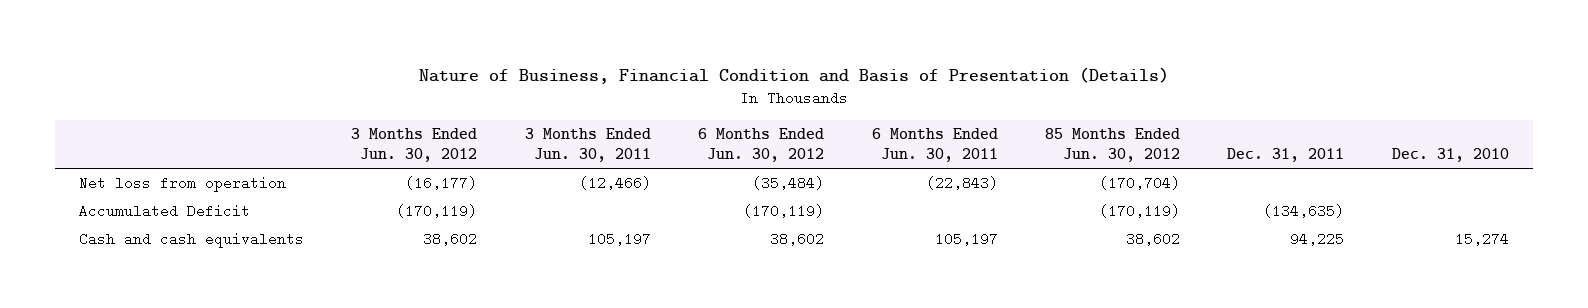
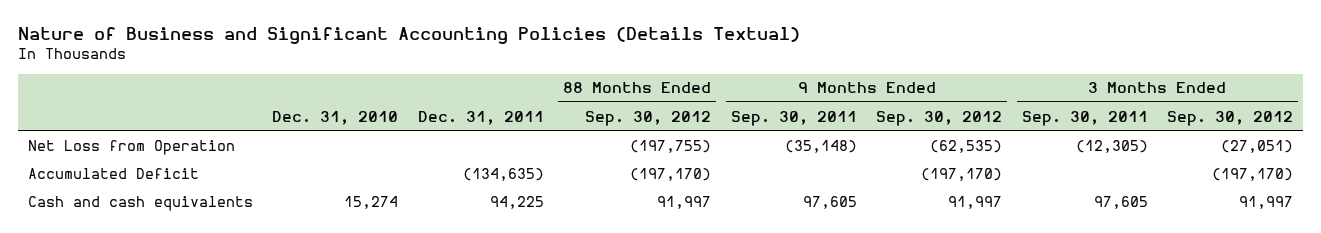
- Nature of Business, Financial Condition and Basis of Presentation (Details)
+ Nature of Business and Significant Accounting Policies (Details Textual)
- | 3 Months Ended Jun. 30, 2012 | 3 Months Ended Jun. 30, 2011 | 6 Months Ended Jun. 30, 2012 | 6 Months Ended Jun. 30, 2011 | 85 Months Ended Jun. 30, 2012 | Dec. 31, 2011 | Dec. 31, 2010
+ | Dec. 31, 2010 | Dec. 31, 2011 | 88 Months Ended Sep. 30, 2012 | 9 Months Ended Sep. 30, 2011 | 9 Months Ended Sep. 30, 2012 | 3 Months Ended Sep. 30, 2011 | 3 Months Ended Sep. 30, 2012
- Net loss from operation | (16,177) | (12,466) | (35,484) | (22,843) | (170,704) | |
+ Net Loss from Operation | | | (197,755) | (35,148) | (62,535) | (12,305) | (27,051)

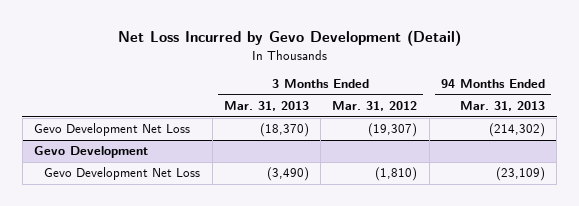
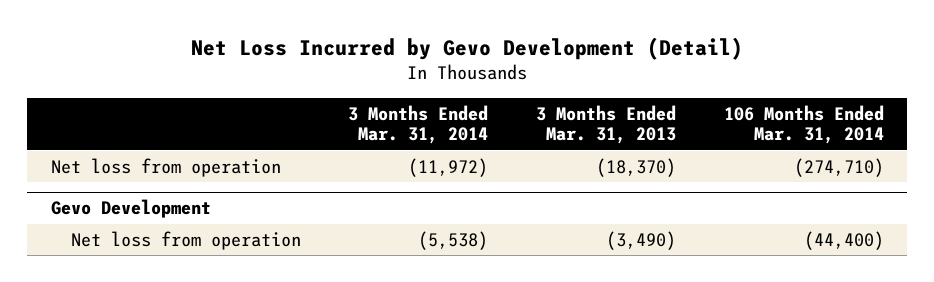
- | 3 Months Ended Mar. 31, 2013 | 3 Months Ended Mar. 31, 2012 | 94 Months Ended Mar. 31, 2013
+ | 3 Months Ended Mar. 31, 2014 | 3 Months Ended Mar. 31, 2013 | 106 Months Ended Mar. 31, 2014
- Gevo Development Net Loss | (18,370) | (19,307) | (214,302)
+ Net loss from operation | (11,972) | (18,370) | (274,710)
@ Gevo Development
- Gevo Development Net Loss | (3,490) | (1,810) | (23,109)
+ Net loss from operation | (5,538) | (3,490) | (44,400)

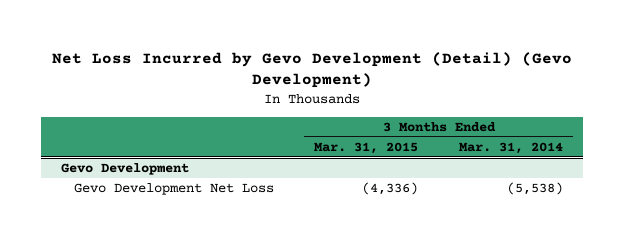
- Net Loss Incurred by Gevo Development (Detail)
+ Net Loss Incurred by Gevo Development (Detail) (Gevo Development)
- | 3 Months Ended Mar. 31, 2014 | 3 Months Ended Mar. 31, 2013 | 106 Months Ended Mar. 31, 2014
+ | 3 Months Ended Mar. 31, 2015 | 3 Months Ended Mar. 31, 2014
- Net loss from operation | (11,972) | (18,370) | (274,710)
@ Gevo Development
- Net loss from operation | (5,538) | (3,490) | (44,400)
+ Gevo Development Net Loss | (4,336) | (5,538)

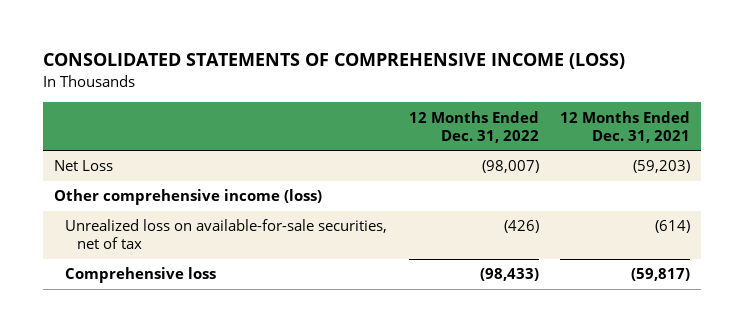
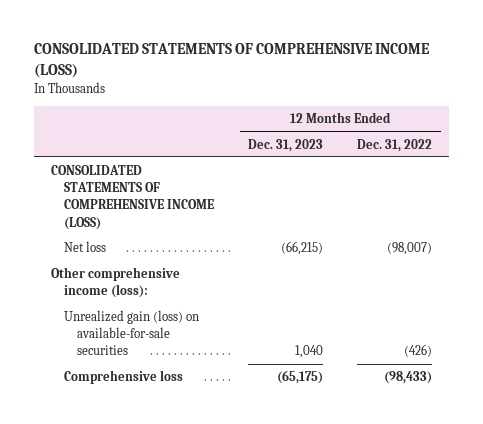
- | 12 Months Ended Dec. 31, 2022 | 12 Months Ended Dec. 31, 2021
+ | 12 Months Ended Dec. 31, 2023 | 12 Months Ended Dec. 31, 2022
- Net Loss | (98,007) | (59,203)
- Other comprehensive income (loss)
- Unrealized loss on available-for-sale securities, net of tax | (426) | (614)
+ CONSOLIDATED STATEMENTS OF COMPREHENSIVE INCOME (LOSS)
+ Net loss | (66,215) | (98,007)
+ Other comprehensive income (loss):
+ Unrealized gain (loss) on available-for-sale securities | 1,040 | (426)

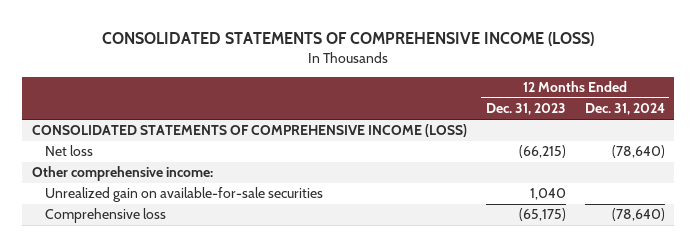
- | 12 Months Ended Dec. 31, 2023 | 12 Months Ended Dec. 31, 2022
+ | 12 Months Ended Dec. 31, 2023 | 12 Months Ended Dec. 31, 2024
- Other comprehensive income (loss):
- Unrealized gain (loss) on available-for-sale securities | 1,040 | (426)
+ Other comprehensive income:
+ Unrealized gain on available-for-sale securities | 1,040 |

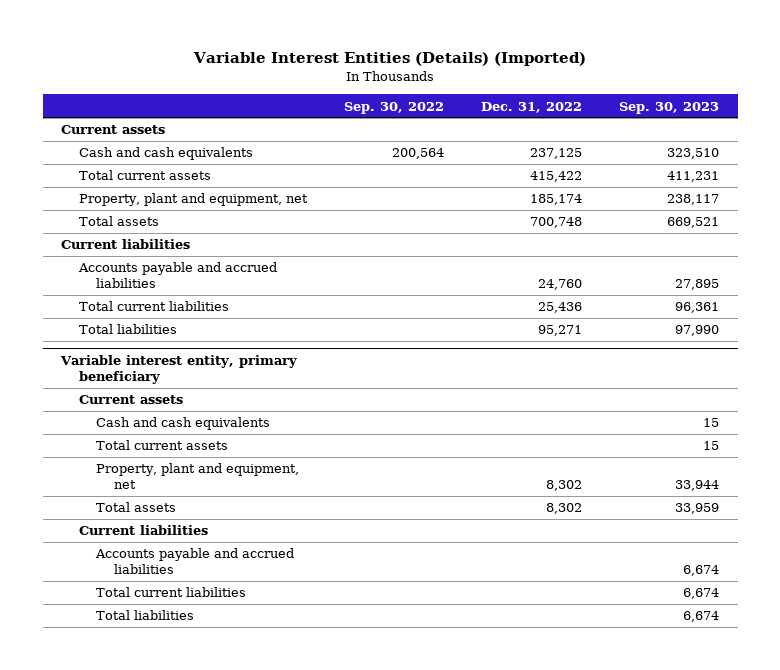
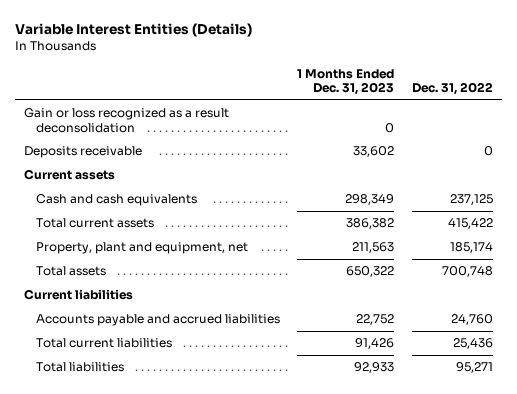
- Variable Interest Entities (Details) (Imported)
+ Variable Interest Entities (Details)
- | Sep. 30, 2022 | Dec. 31, 2022 | Sep. 30, 2023
+ | 1 Months Ended Dec. 31, 2023 | Dec. 31, 2022
+ Gain or loss recognized as a result deconsolidation | 0 |
+ Deposits receivable | 33,602 | 0
- Variable interest entity, primary beneficiary
- Current assets
- Cash and cash equivalents | | | 15
- Total current assets | | | 15
- Property, plant and equipment, net | | 8,302 | 33,944
- Total assets | | 8,302 | 33,959
- Current liabilities
- Accounts payable and accrued liabilities | | | 6,674
- Total current liabilities | | | 6,674
- Total liabilities | | | 6,674

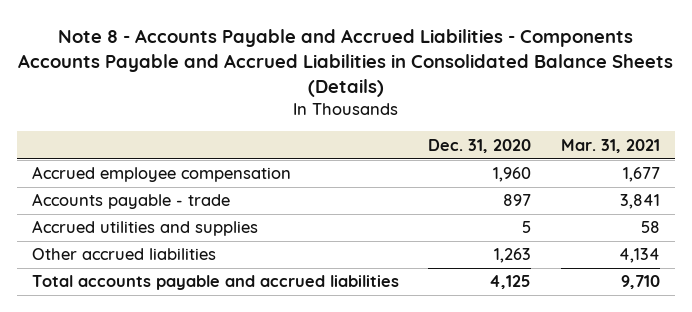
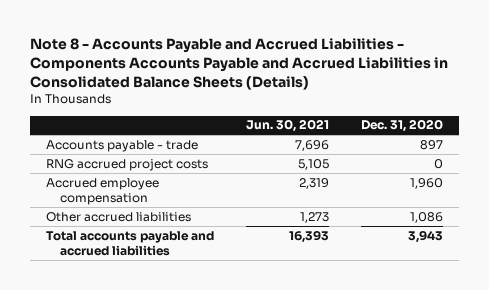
- | Dec. 31, 2020 | Mar. 31, 2021
+ | Jun. 30, 2021 | Dec. 31, 2020
- Accrued utilities and supplies | 5 | 58
- Other accrued liabilities | 1,263 | 4,134
- Total accounts payable and accrued liabilities | 4,125 | 9,710
+ RNG accrued project costs | 5,105 | 0
moved down: Accrued employee compensation | 2,319 | 1,960
+ Other accrued liabilities | 1,273 | 1,086
+ Total accounts payable and accrued liabilities | 16,393 | 3,943

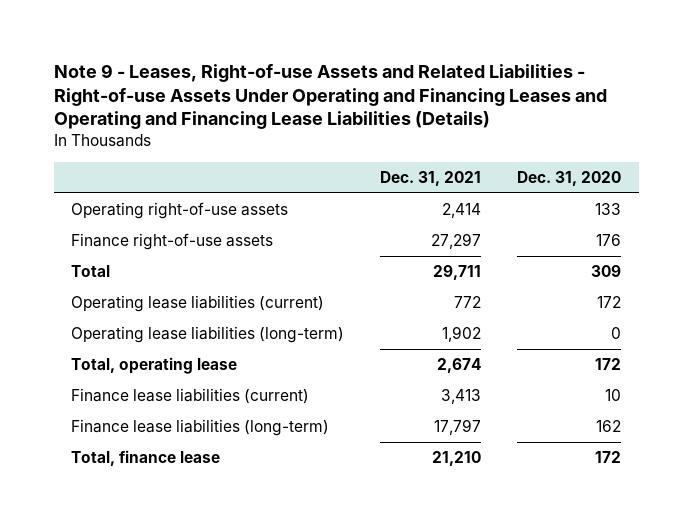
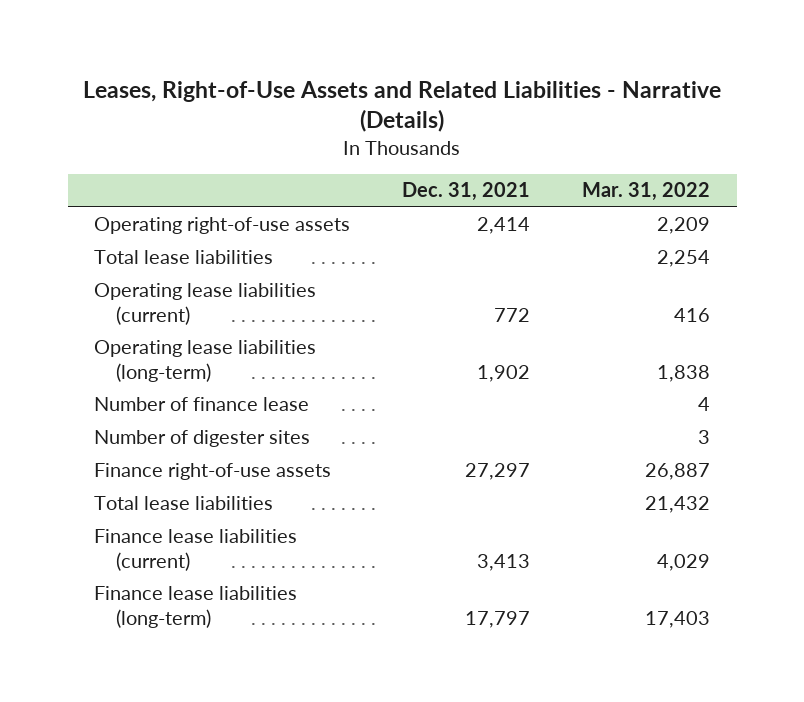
- Note 9 - Leases, Right-of-use Assets and Related Liabilities - Right-of-use Assets Under Operating and Financing Leases and Operating and Financing Lease Liabilities (Details)
+ Leases, Right-of-Use Assets and Related Liabilities - Narrative (Details)
- | Dec. 31, 2021 | Dec. 31, 2020
+ | Dec. 31, 2021 | Mar. 31, 2022
- Total | 29,711 | 309
+ Total lease liabilities | | 2,254
- Total, operating lease | 2,674 | 172
+ Number of finance lease | | 4
+ Number of digester sites | | 3
moved down: Finance right-of-use assets | 27,297 | 26,887
+ Total lease liabilities | | 21,432
- Total, finance lease | 21,210 | 172

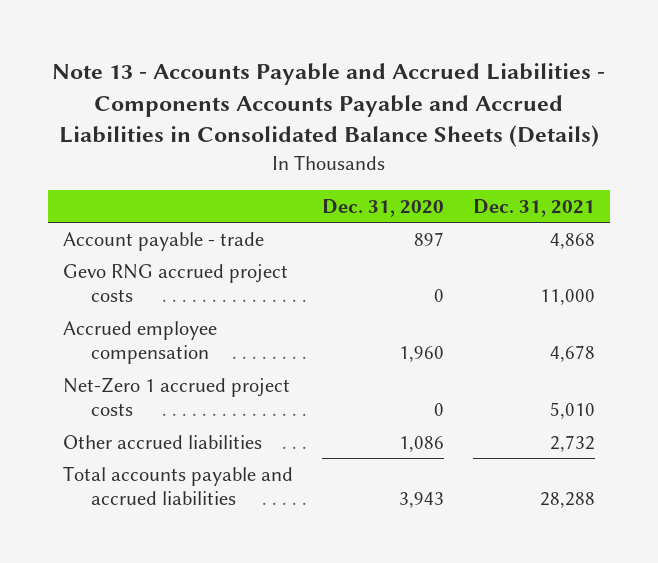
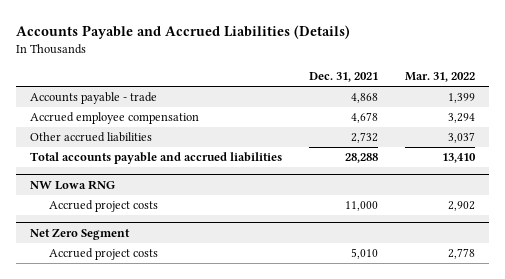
- Note 13 - Accounts Payable and Accrued Liabilities - Components Accounts Payable and Accrued Liabilities in Consolidated Balance Sheets (Details)
+ Accounts Payable and Accrued Liabilities (Details)
- | Dec. 31, 2020 | Dec. 31, 2021
+ | Dec. 31, 2021 | Mar. 31, 2022
- Account payable - trade | 897 | 4,868
- Gevo RNG accrued project costs | 0 | 11,000
+ Accounts payable - trade | 4,868 | 1,399
- Net-Zero 1 accrued project costs | 0 | 5,010
+ NW Lowa RNG
+ Accrued project costs | 11,000 | 2,902
+ Net Zero Segment
+ Accrued project costs | 5,010 | 2,778

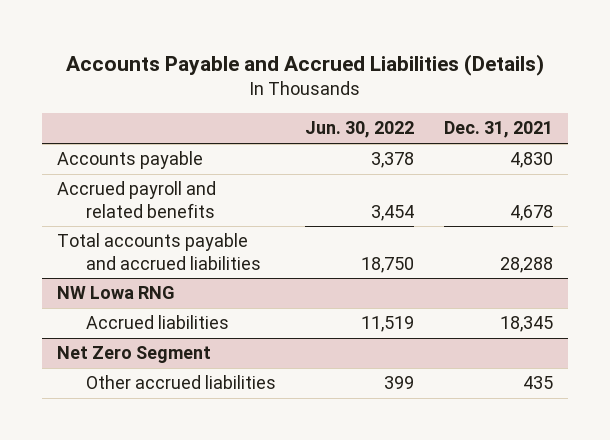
- | Dec. 31, 2021 | Mar. 31, 2022
+ | Jun. 30, 2022 | Dec. 31, 2021
- Accounts payable - trade | 4,868 | 1,399
- Accrued employee compensation | 4,678 | 3,294
- Other accrued liabilities | 2,732 | 3,037
+ Accounts payable | 3,378 | 4,830
+ Accrued payroll and related benefits | 3,454 | 4,678
@ NW Lowa RNG
- Accrued project costs | 11,000 | 2,902
+ Accrued liabilities | 11,519 | 18,345
@ Net Zero Segment
- Accrued project costs | 5,010 | 2,778
+ Other accrued liabilities | 399 | 435

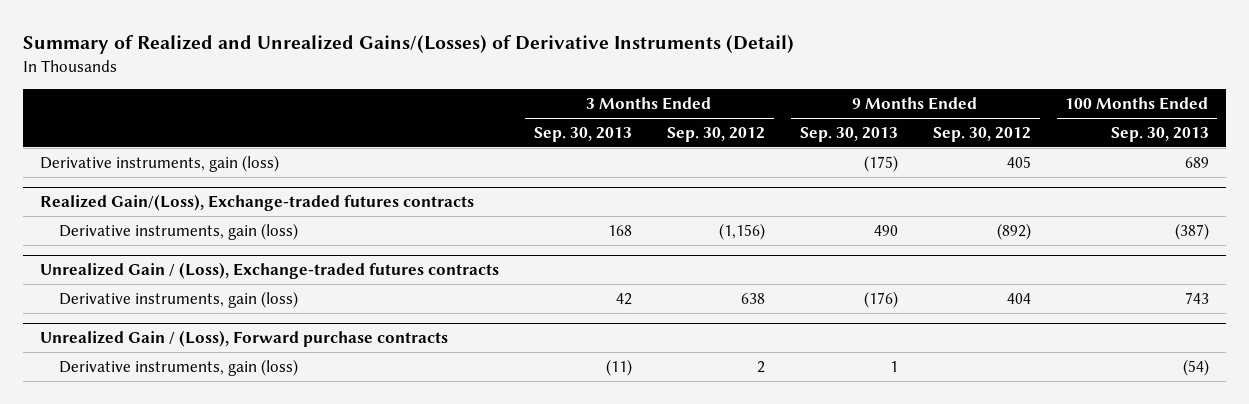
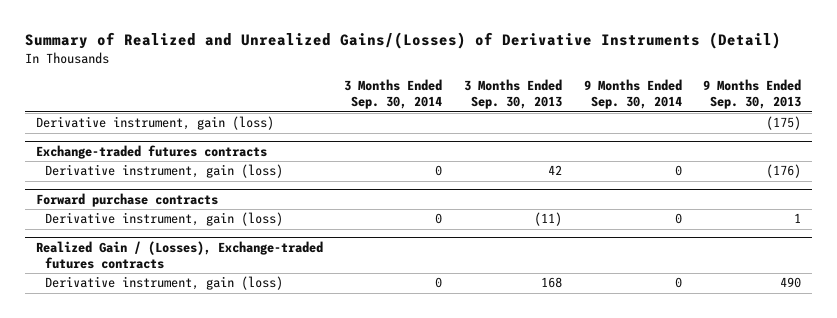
- | 3 Months Ended Sep. 30, 2013 | 3 Months Ended Sep. 30, 2012 | 9 Months Ended Sep. 30, 2013 | 9 Months Ended Sep. 30, 2012 | 100 Months Ended Sep. 30, 2013
+ | 3 Months Ended Sep. 30, 2014 | 3 Months Ended Sep. 30, 2013 | 9 Months Ended Sep. 30, 2014 | 9 Months Ended Sep. 30, 2013
- Derivative instruments, gain (loss) | | | (175) | 405 | 689
- Realized Gain/(Loss), Exchange-traded futures contracts
- Derivative instruments, gain (loss) | 168 | (1,156) | 490 | (892) | (387)
- Unrealized Gain / (Loss), Exchange-traded futures contracts
- Derivative instruments, gain (loss) | 42 | 638 | (176) | 404 | 743
- Unrealized Gain / (Loss), Forward purchase contracts
- Derivative instruments, gain (loss) | (11) | 2 | 1 | | (54)
+ Derivative instrument, gain (loss) | | | | (175)
+ Exchange-traded futures contracts
+ Derivative instrument, gain (loss) | 0 | 42 | 0 | (176)
+ Forward purchase contracts
+ Derivative instrument, gain (loss) | 0 | (11) | 0 | 1
+ Realized Gain / (Losses), Exchange-traded futures contracts
+ Derivative instrument, gain (loss) | 0 | 168 | 0 | 490

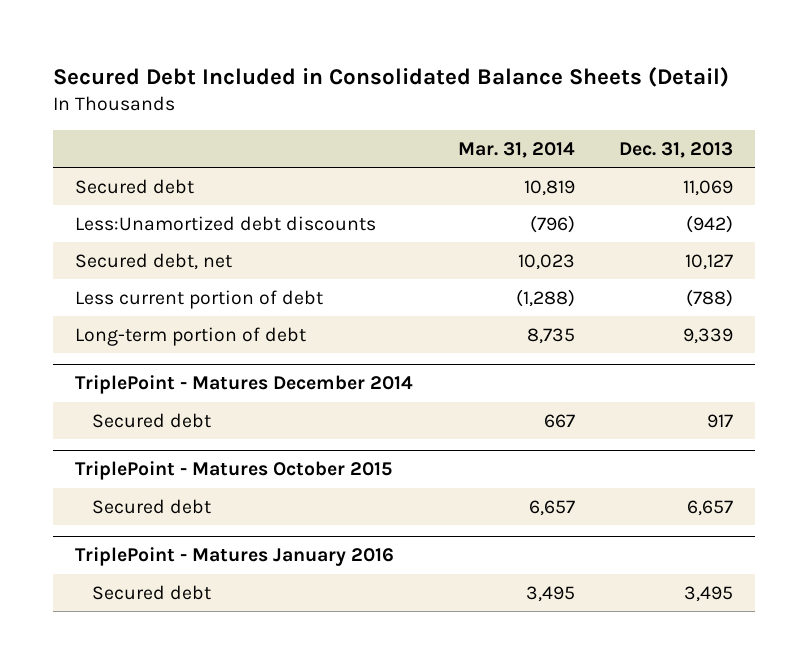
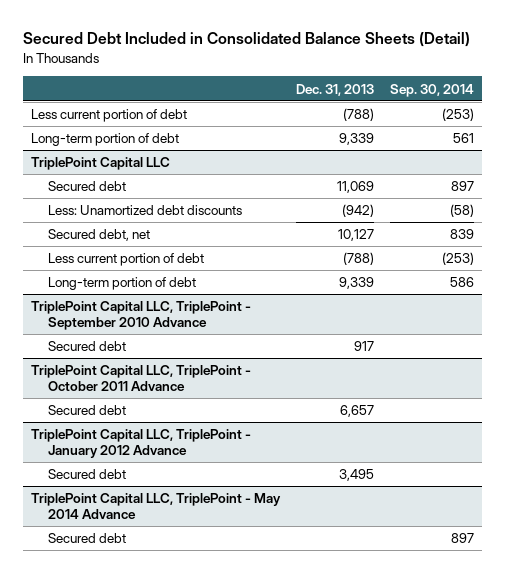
- | Mar. 31, 2014 | Dec. 31, 2013
+ | Dec. 31, 2013 | Sep. 30, 2014
+ Less current portion of debt | (788) | (253)
+ Long-term portion of debt | 9,339 | 561
+ TriplePoint Capital LLC
- Less:Unamortized debt discounts | (796) | (942)
+ Less: Unamortized debt discounts | (942) | (58)
- TriplePoint - Matures December 2014
+ TriplePoint Capital LLC, TriplePoint - September 2010 Advance
- TriplePoint - Matures October 2015
+ TriplePoint Capital LLC, TriplePoint - October 2011 Advance
- TriplePoint - Matures January 2016
+ TriplePoint Capital LLC, TriplePoint - January 2012 Advance
+ TriplePoint Capital LLC, TriplePoint - May 2014 Advance
+ Secured debt | | 897

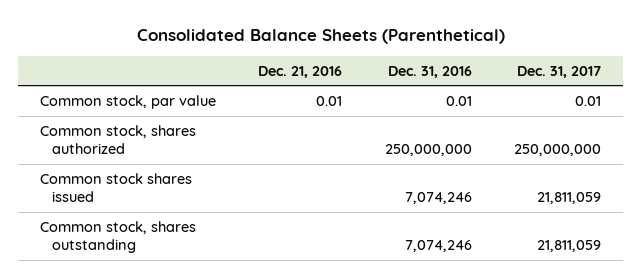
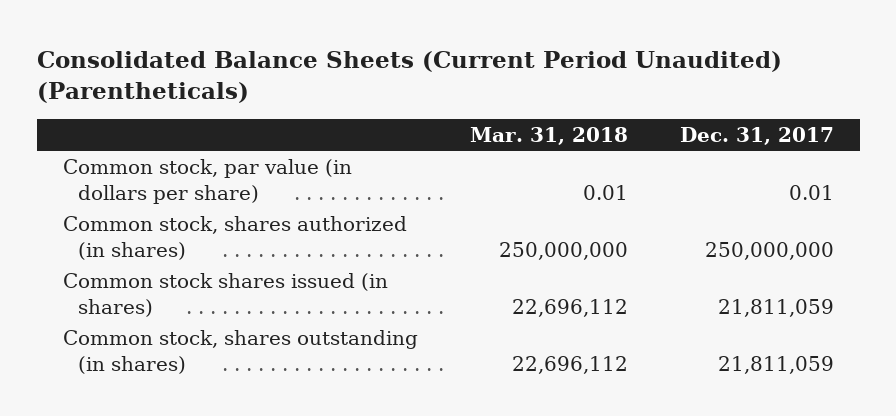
- Consolidated Balance Sheets (Parenthetical)
+ Consolidated Balance Sheets (Current Period Unaudited) (Parentheticals)
- | Dec. 21, 2016 | Dec. 31, 2016 | Dec. 31, 2017
+ | Mar. 31, 2018 | Dec. 31, 2017
- Common stock, par value | 0.01 | 0.01 | 0.01
- Common stock, shares authorized | | 250,000,000 | 250,000,000
- Common stock shares issued | | 7,074,246 | 21,811,059
- Common stock, shares outstanding | | 7,074,246 | 21,811,059
+ Common stock, par value (in dollars per share) | 0.01 | 0.01
+ Common stock, shares authorized (in shares) | 250,000,000 | 250,000,000
+ Common stock shares issued (in shares) | 22,696,112 | 21,811,059
+ Common stock, shares outstanding (in shares) | 22,696,112 | 21,811,059

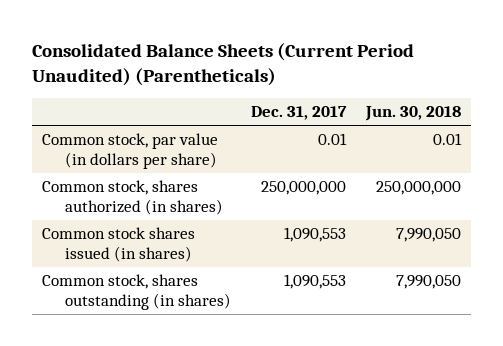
- | Mar. 31, 2018 | Dec. 31, 2017
+ | Dec. 31, 2017 | Jun. 30, 2018
- Common stock shares issued (in shares) | 22,696,112 | 21,811,059
- Common stock, shares outstanding (in shares) | 22,696,112 | 21,811,059
+ Common stock shares issued (in shares) | 1,090,553 | 7,990,050
+ Common stock, shares outstanding (in shares) | 1,090,553 | 7,990,050

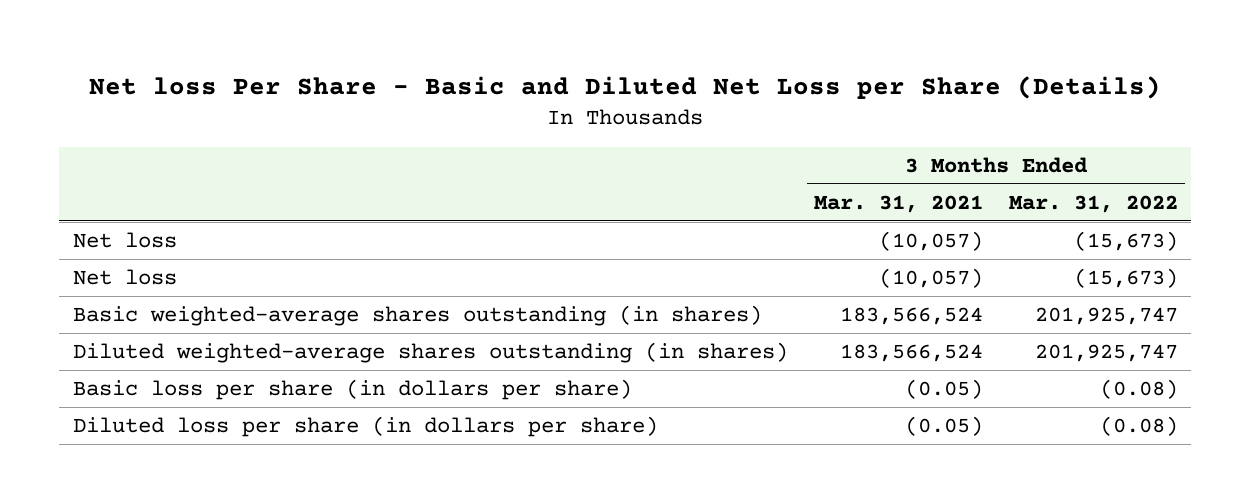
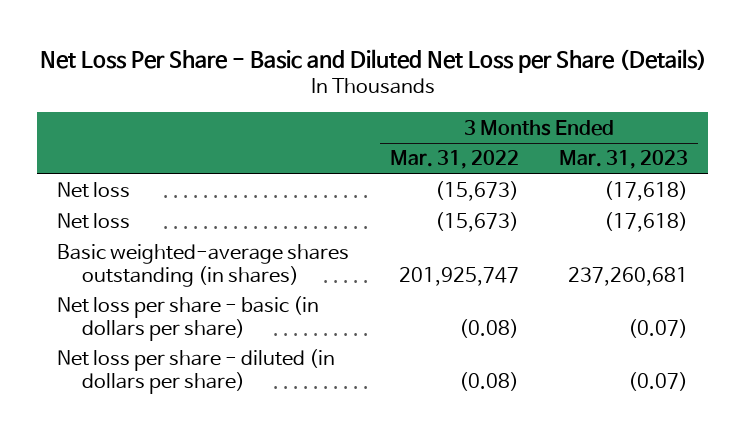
- Net loss Per Share - Basic and Diluted Net Loss per Share (Details)
+ Net Loss Per Share - Basic and Diluted Net Loss per Share (Details)
- | 3 Months Ended Mar. 31, 2021 | 3 Months Ended Mar. 31, 2022
+ | 3 Months Ended Mar. 31, 2022 | 3 Months Ended Mar. 31, 2023
- Diluted weighted-average shares outstanding (in shares) | 183,566,524 | 201,925,747
- Basic loss per share (in dollars per share) | (0.05) | (0.08)
- Diluted loss per share (in dollars per share) | (0.05) | (0.08)
+ Net loss per share - basic (in dollars per share) | (0.08) | (0.07)
+ Net loss per share - diluted (in dollars per share) | (0.08) | (0.07)

